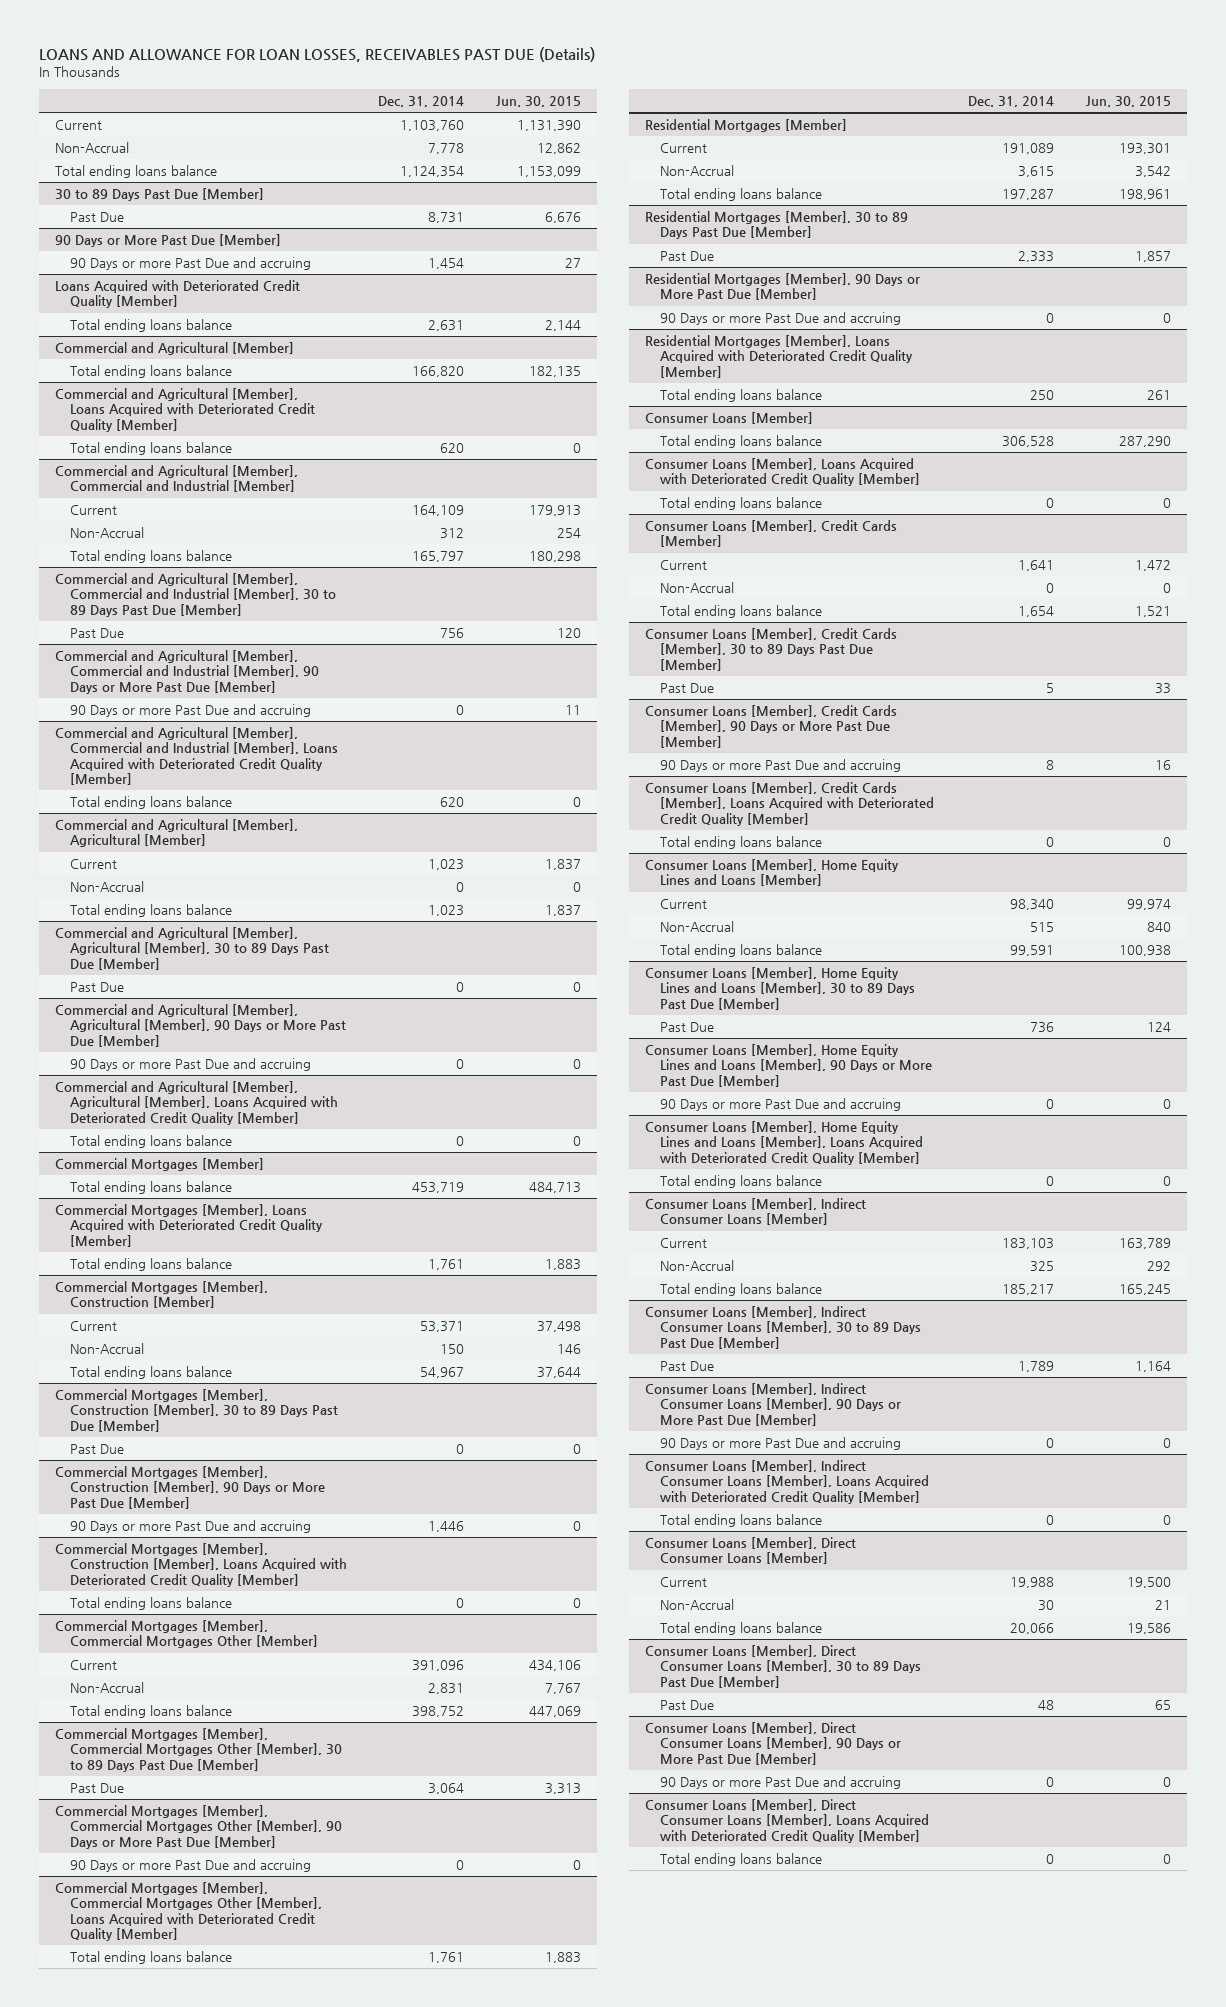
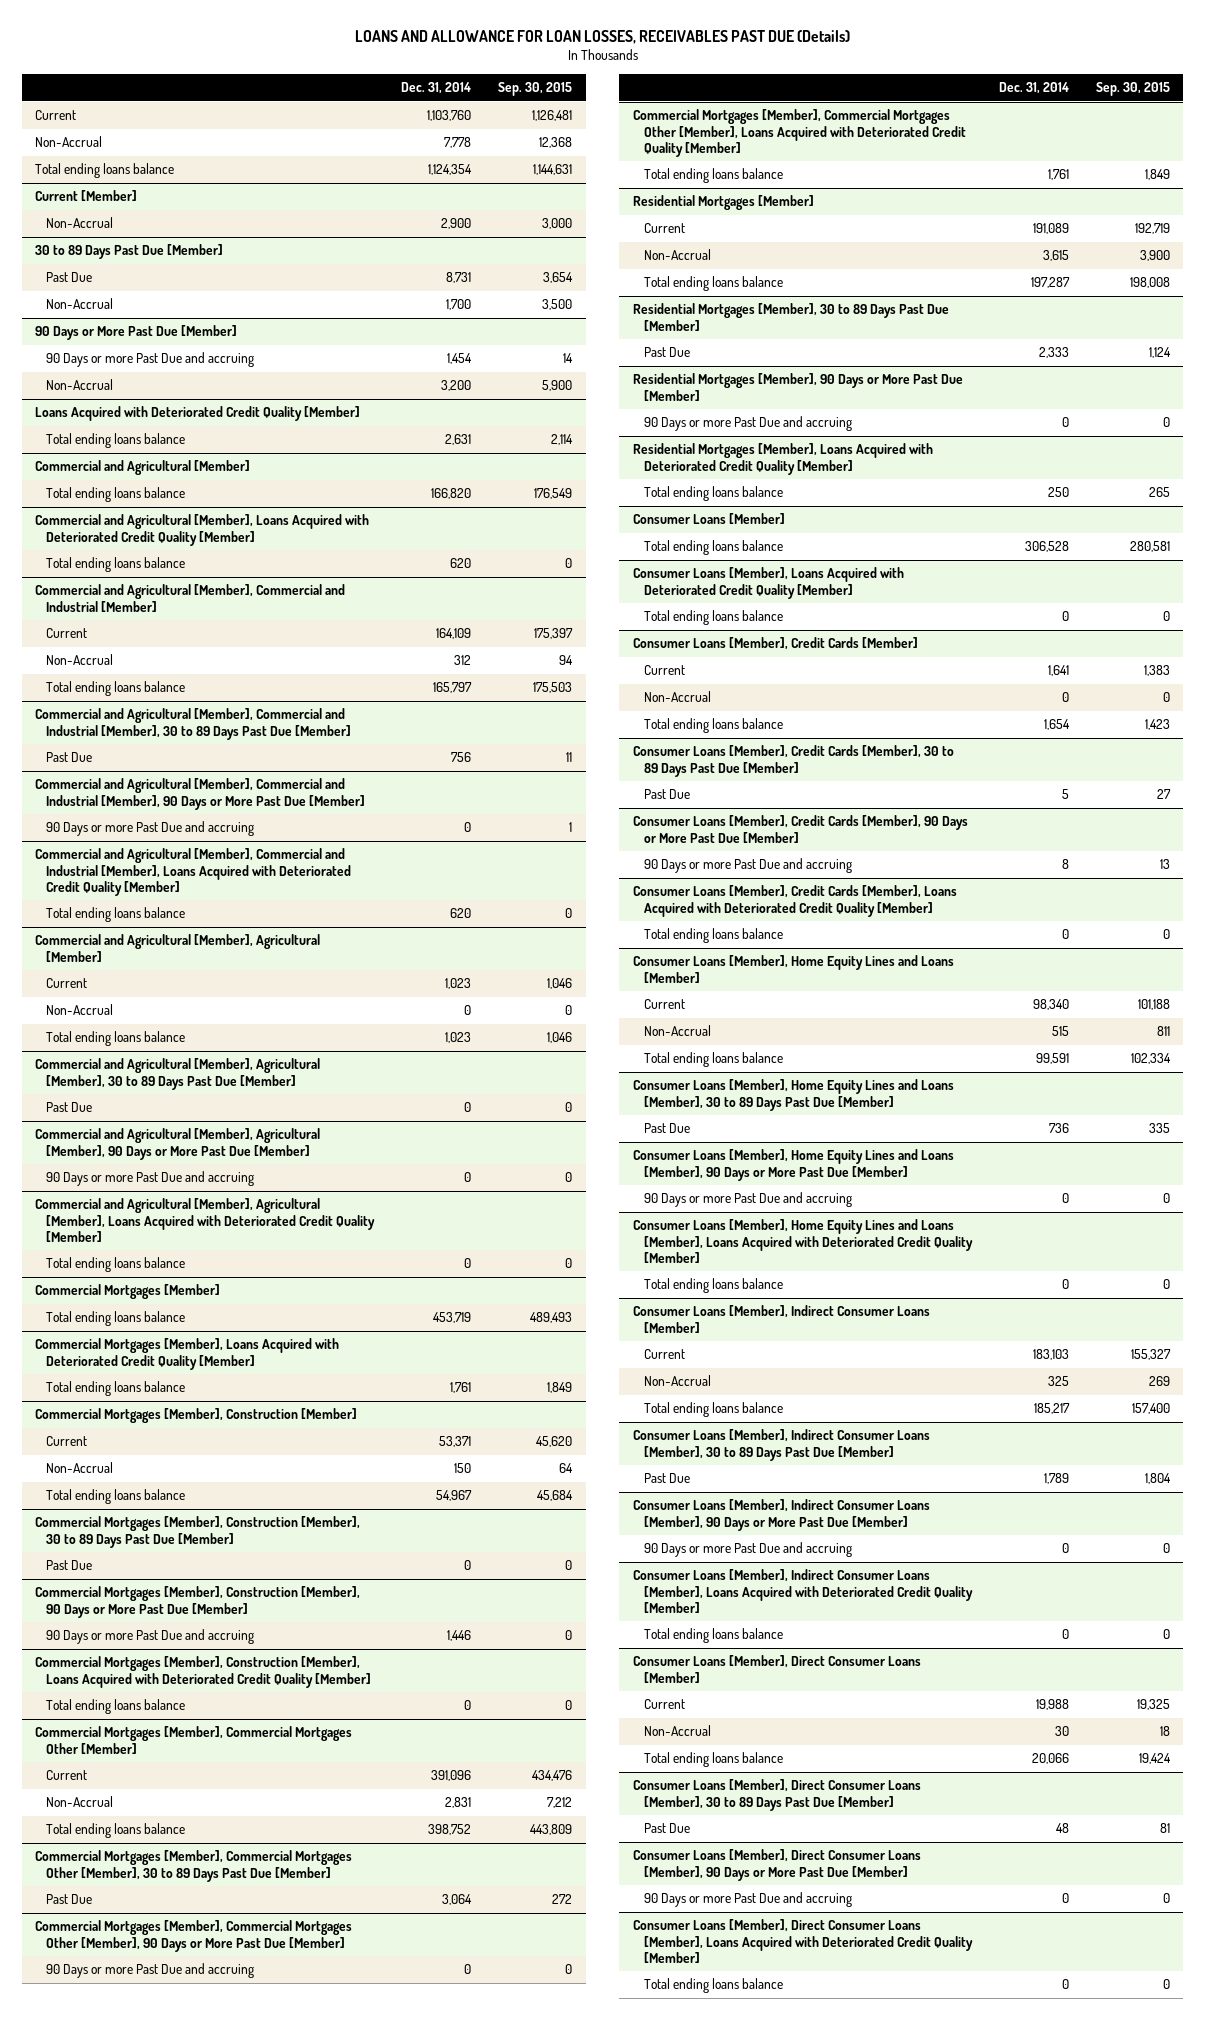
- | Dec. 31, 2014 | Jun. 30, 2015
+ | Dec. 31, 2014 | Sep. 30, 2015
+ Current [Member]
+ Non-Accrual | 2,900 | 3,000
@ 30 to 89 Days Past Due [Member]
+ Non-Accrual | 1,700 | 3,500
@ 90 Days or More Past Due [Member]
+ Non-Accrual | 3,200 | 5,900

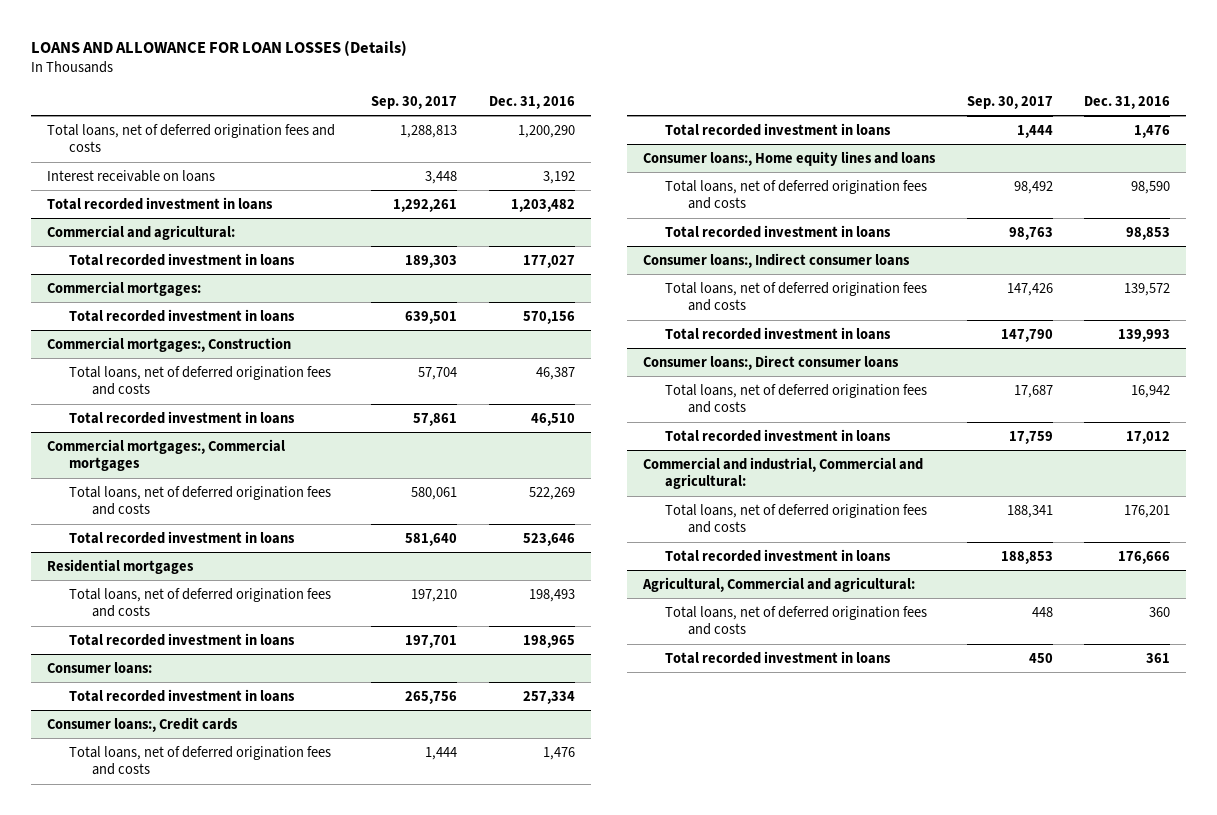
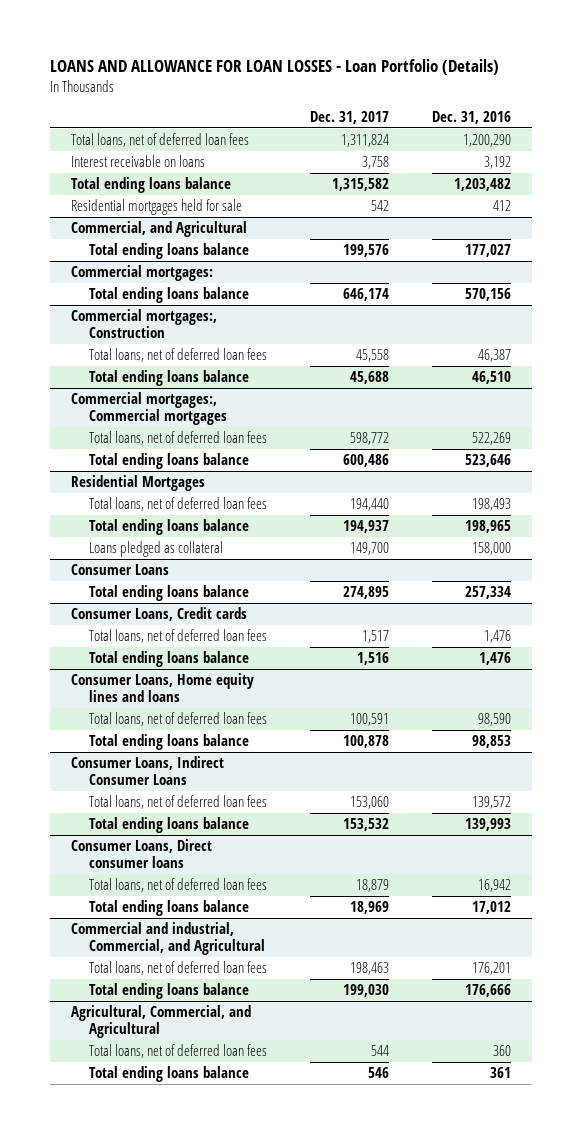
- LOANS AND ALLOWANCE FOR LOAN LOSSES (Details)
+ LOANS AND ALLOWANCE FOR LOAN LOSSES - Loan Portfolio (Details)
- | Sep. 30, 2017 | Dec. 31, 2016
+ | Dec. 31, 2017 | Dec. 31, 2016
- Total loans, net of deferred origination fees and costs | 1,288,813 | 1,200,290
+ Total loans, net of deferred loan fees | 1,311,824 | 1,200,290
- Total recorded investment in loans | 1,292,261 | 1,203,482
- Commercial and agricultural:
- Total recorded investment in loans | 189,303 | 177,027
+ Total ending loans balance | 1,315,582 | 1,203,482
+ Residential mortgages held for sale | 542 | 412
+ Commercial, and Agricultural
+ Total ending loans balance | 199,576 | 177,027
@ Commercial mortgages:
- Total recorded investment in loans | 639,501 | 570,156
+ Total ending loans balance | 646,174 | 570,156
@ Commercial mortgages:, Construction
- Total loans, net of deferred origination fees and costs | 57,704 | 46,387
- Total recorded investment in loans | 57,861 | 46,510
+ Total loans, net of deferred loan fees | 45,558 | 46,387
+ Total ending loans balance | 45,688 | 46,510
@ Commercial mortgages:, Commercial mortgages
- Total loans, net of deferred origination fees and costs | 580,061 | 522,269
- Total recorded investment in loans | 581,640 | 523,646
- Residential mortgages
- Total loans, net of deferred origination fees and costs | 197,210 | 198,493
- Total recorded investment in loans | 197,701 | 198,965
- Consumer loans:
- Total recorded investment in loans | 265,756 | 257,334
- Consumer loans:, Credit cards
- Total loans, net of deferred origination fees and costs | 1,444 | 1,476
- Total recorded investment in loans | 1,444 | 1,476
- Consumer loans:, Home equity lines and loans
- Total loans, net of deferred origination fees and costs | 98,492 | 98,590
- Total recorded investment in loans | 98,763 | 98,853
- Consumer loans:, Indirect consumer loans
- Total loans, net of deferred origination fees and costs | 147,426 | 139,572
- Total recorded investment in loans | 147,790 | 139,993
- Consumer loans:, Direct consumer loans
- Total loans, net of deferred origination fees and costs | 17,687 | 16,942
- Total recorded investment in loans | 17,759 | 17,012
- Commercial and industrial, Commercial and agricultural:
- Total loans, net of deferred origination fees and costs | 188,341 | 176,201
- Total recorded investment in loans | 188,853 | 176,666
- Agricultural, Commercial and agricultural:
- Total loans, net of deferred origination fees and costs | 448 | 360
- Total recorded investment in loans | 450 | 361
@ Commercial mortgages:, Commercial mortgages
+ Total loans, net of deferred loan fees | 598,772 | 522,269
+ Total ending loans balance | 600,486 | 523,646
+ Residential Mortgages
+ Total loans, net of deferred loan fees | 194,440 | 198,493
+ Total ending loans balance | 194,937 | 198,965
+ Loans pledged as collateral | 149,700 | 158,000
+ Consumer Loans
+ Total ending loans balance | 274,895 | 257,334
+ Consumer Loans, Credit cards
+ Total loans, net of deferred loan fees | 1,517 | 1,476
+ Total ending loans balance | 1,516 | 1,476
+ Consumer Loans, Home equity lines and loans
+ Total loans, net of deferred loan fees | 100,591 | 98,590
+ Total ending loans balance | 100,878 | 98,853
+ Consumer Loans, Indirect Consumer Loans
+ Total loans, net of deferred loan fees | 153,060 | 139,572
+ Total ending loans balance | 153,532 | 139,993
+ Consumer Loans, Direct consumer loans
+ Total loans, net of deferred loan fees | 18,879 | 16,942
+ Total ending loans balance | 18,969 | 17,012
+ Commercial and industrial, Commercial, and Agricultural
+ Total loans, net of deferred loan fees | 198,463 | 176,201
+ Total ending loans balance | 199,030 | 176,666
+ Agricultural, Commercial, and Agricultural
+ Total loans, net of deferred loan fees | 544 | 360
+ Total ending loans balance | 546 | 361

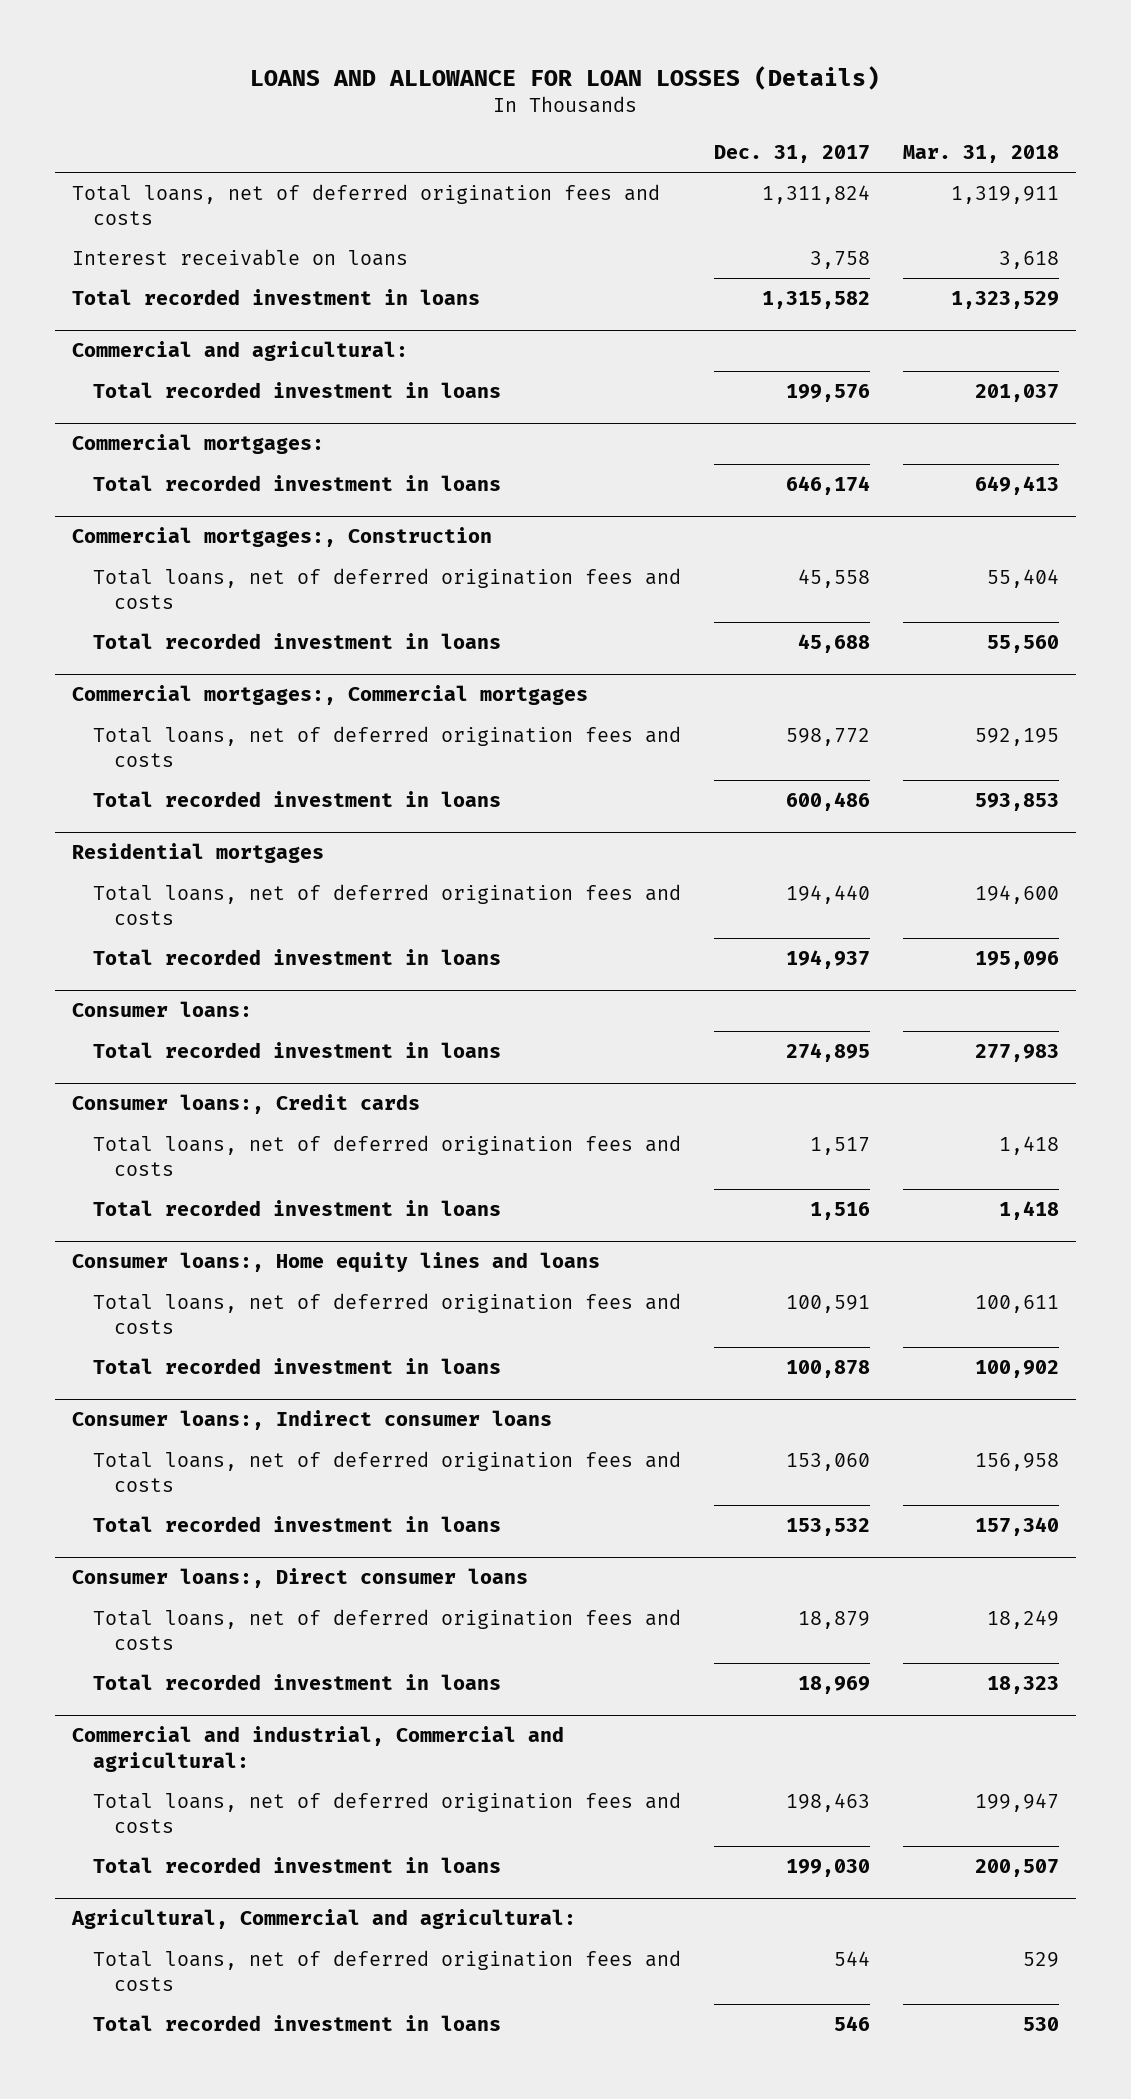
- LOANS AND ALLOWANCE FOR LOAN LOSSES - Loan Portfolio (Details)
+ LOANS AND ALLOWANCE FOR LOAN LOSSES (Details)
- | Dec. 31, 2017 | Dec. 31, 2016
+ | Dec. 31, 2017 | Mar. 31, 2018
- Total loans, net of deferred loan fees | 1,311,824 | 1,200,290
+ Total loans, net of deferred origination fees and costs | 1,311,824 | 1,319,911
- Total ending loans balance | 1,315,582 | 1,203,482
- Residential mortgages held for sale | 542 | 412
- Commercial, and Agricultural
- Total ending loans balance | 199,576 | 177,027
+ Total recorded investment in loans | 1,315,582 | 1,323,529
+ Commercial and agricultural:
+ Total recorded investment in loans | 199,576 | 201,037
@ Commercial mortgages:
- Total ending loans balance | 646,174 | 570,156
+ Total recorded investment in loans | 646,174 | 649,413
@ Commercial mortgages:, Construction
- Total loans, net of deferred loan fees | 45,558 | 46,387
- Total ending loans balance | 45,688 | 46,510
+ Total loans, net of deferred origination fees and costs | 45,558 | 55,404
+ Total recorded investment in loans | 45,688 | 55,560
@ Commercial mortgages:, Commercial mortgages
- Total loans, net of deferred loan fees | 598,772 | 522,269
- Total ending loans balance | 600,486 | 523,646
- Residential Mortgages
- Total loans, net of deferred loan fees | 194,440 | 198,493
- Total ending loans balance | 194,937 | 198,965
- Loans pledged as collateral | 149,700 | 158,000
- Consumer Loans
- Total ending loans balance | 274,895 | 257,334
- Consumer Loans, Credit cards
- Total loans, net of deferred loan fees | 1,517 | 1,476
- Total ending loans balance | 1,516 | 1,476
- Consumer Loans, Home equity lines and loans
- Total loans, net of deferred loan fees | 100,591 | 98,590
- Total ending loans balance | 100,878 | 98,853
- Consumer Loans, Indirect Consumer Loans
- Total loans, net of deferred loan fees | 153,060 | 139,572
- Total ending loans balance | 153,532 | 139,993
- Consumer Loans, Direct consumer loans
- Total loans, net of deferred loan fees | 18,879 | 16,942
- Total ending loans balance | 18,969 | 17,012
- Commercial and industrial, Commercial, and Agricultural
- Total loans, net of deferred loan fees | 198,463 | 176,201
- Total ending loans balance | 199,030 | 176,666
- Agricultural, Commercial, and Agricultural
- Total loans, net of deferred loan fees | 544 | 360
- Total ending loans balance | 546 | 361
@ Commercial mortgages:, Commercial mortgages
+ Total loans, net of deferred origination fees and costs | 598,772 | 592,195
+ Total recorded investment in loans | 600,486 | 593,853
+ Residential mortgages
+ Total loans, net of deferred origination fees and costs | 194,440 | 194,600
+ Total recorded investment in loans | 194,937 | 195,096
+ Consumer loans:
+ Total recorded investment in loans | 274,895 | 277,983
+ Consumer loans:, Credit cards
+ Total loans, net of deferred origination fees and costs | 1,517 | 1,418
+ Total recorded investment in loans | 1,516 | 1,418
+ Consumer loans:, Home equity lines and loans
+ Total loans, net of deferred origination fees and costs | 100,591 | 100,611
+ Total recorded investment in loans | 100,878 | 100,902
+ Consumer loans:, Indirect consumer loans
+ Total loans, net of deferred origination fees and costs | 153,060 | 156,958
+ Total recorded investment in loans | 153,532 | 157,340
+ Consumer loans:, Direct consumer loans
+ Total loans, net of deferred origination fees and costs | 18,879 | 18,249
+ Total recorded investment in loans | 18,969 | 18,323
+ Commercial and industrial, Commercial and agricultural:
+ Total loans, net of deferred origination fees and costs | 198,463 | 199,947
+ Total recorded investment in loans | 199,030 | 200,507
+ Agricultural, Commercial and agricultural:
+ Total loans, net of deferred origination fees and costs | 544 | 529
+ Total recorded investment in loans | 546 | 530

